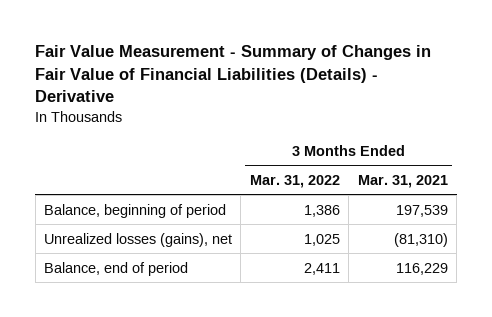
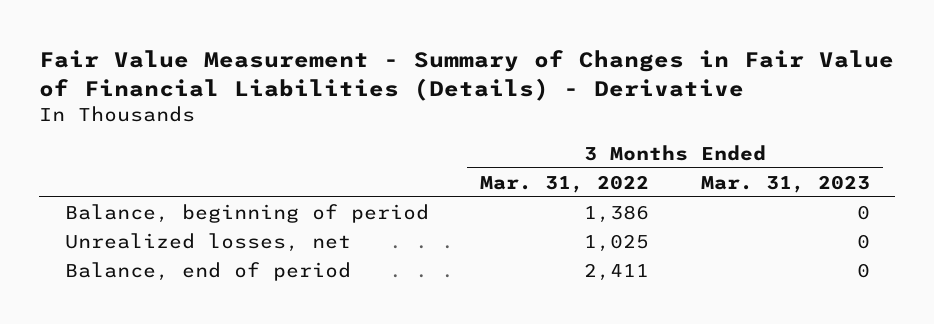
- | 3 Months Ended Mar. 31, 2022 | 3 Months Ended Mar. 31, 2021
+ | 3 Months Ended Mar. 31, 2022 | 3 Months Ended Mar. 31, 2023
- Unrealized losses (gains), net | 1,025 | (81,310)
+ Unrealized losses, net | 1,025 | 0

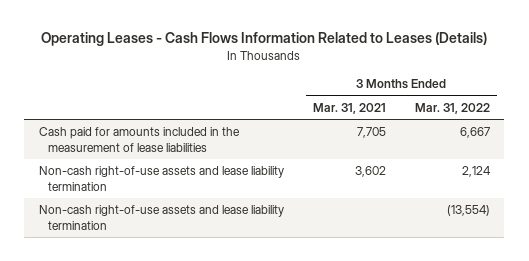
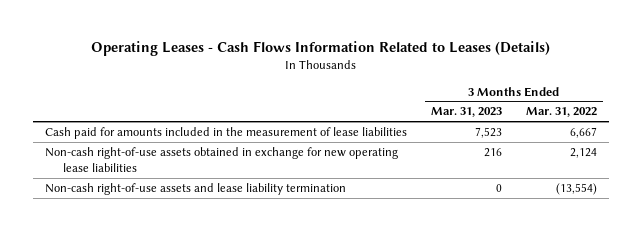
- | 3 Months Ended Mar. 31, 2021 | 3 Months Ended Mar. 31, 2022
+ | 3 Months Ended Mar. 31, 2023 | 3 Months Ended Mar. 31, 2022
- Non-cash right-of-use assets and lease liability termination | 3,602 | 2,124
+ Non-cash right-of-use assets obtained in exchange for new operating lease liabilities | 216 | 2,124

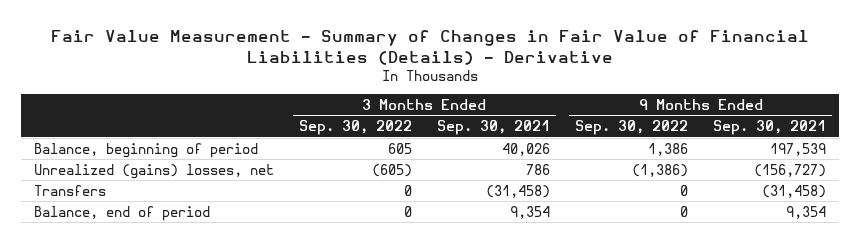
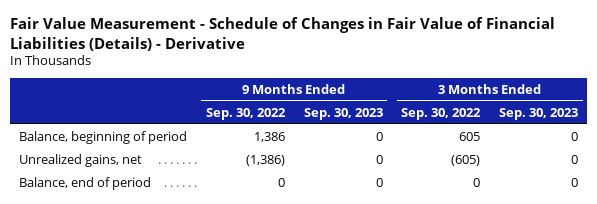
- Fair Value Measurement - Summary of Changes in Fair Value of Financial Liabilities (Details) - Derivative
+ Fair Value Measurement - Schedule of Changes in Fair Value of Financial Liabilities (Details) - Derivative
- | 3 Months Ended Sep. 30, 2022 | 3 Months Ended Sep. 30, 2021 | 9 Months Ended Sep. 30, 2022 | 9 Months Ended Sep. 30, 2021
+ | 9 Months Ended Sep. 30, 2022 | 9 Months Ended Sep. 30, 2023 | 3 Months Ended Sep. 30, 2022 | 3 Months Ended Sep. 30, 2023
- Unrealized (gains) losses, net | (605) | 786 | (1,386) | (156,727)
- Transfers | 0 | (31,458) | 0 | (31,458)
+ Unrealized gains, net | (1,386) | 0 | (605) | 0

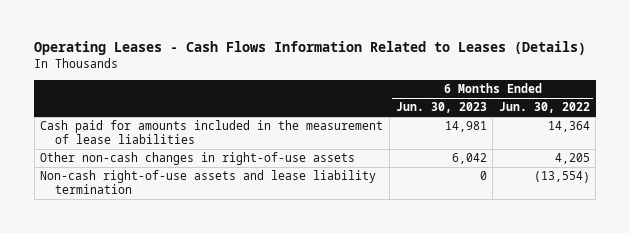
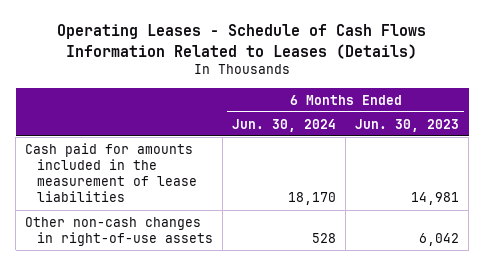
- Operating Leases - Cash Flows Information Related to Leases (Details)
+ Operating Leases - Schedule of Cash Flows Information Related to Leases (Details)
- | 6 Months Ended Jun. 30, 2023 | 6 Months Ended Jun. 30, 2022
+ | 6 Months Ended Jun. 30, 2024 | 6 Months Ended Jun. 30, 2023
- Non-cash right-of-use assets and lease liability termination | 0 | (13,554)

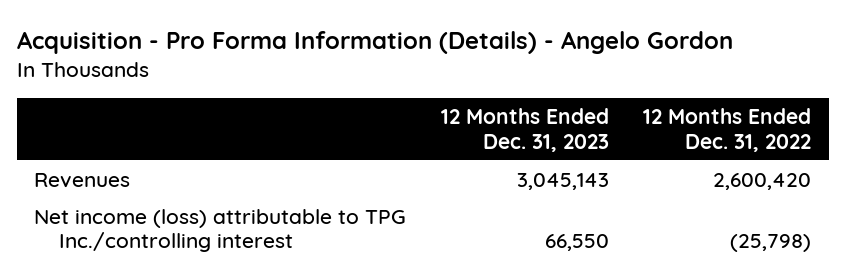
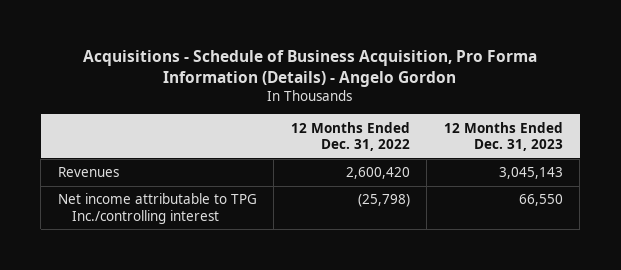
- Acquisition - Pro Forma Information (Details) - Angelo Gordon
+ Acquisitions - Schedule of Business Acquisition, Pro Forma Information (Details) - Angelo Gordon
- | 12 Months Ended Dec. 31, 2023 | 12 Months Ended Dec. 31, 2022
+ | 12 Months Ended Dec. 31, 2022 | 12 Months Ended Dec. 31, 2023
- Net income (loss) attributable to TPG Inc./controlling interest | 66,550 | (25,798)
+ Net income attributable to TPG Inc./controlling interest | (25,798) | 66,550

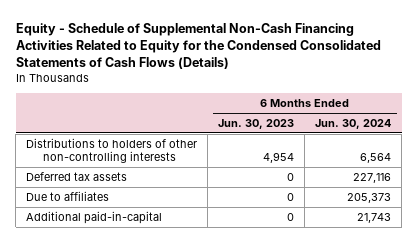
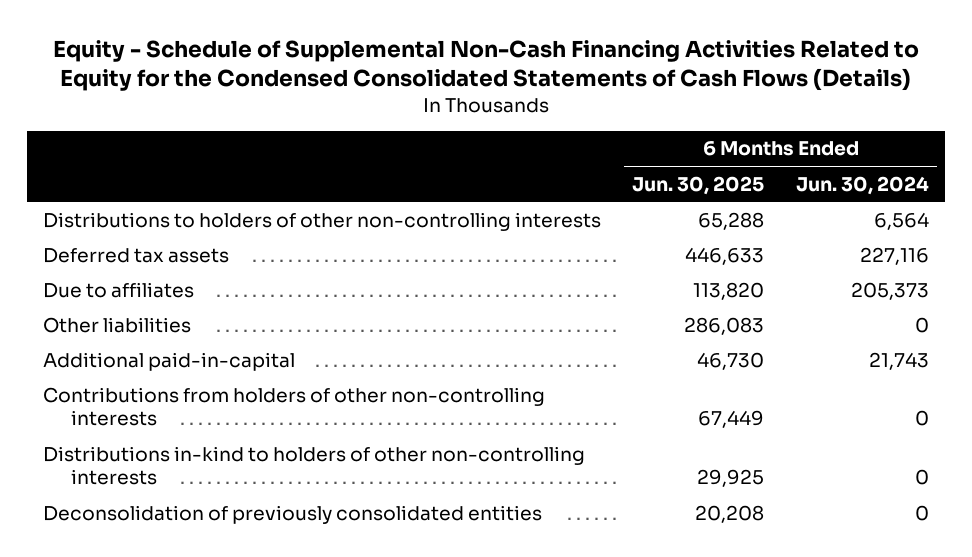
- | 6 Months Ended Jun. 30, 2023 | 6 Months Ended Jun. 30, 2024
+ | 6 Months Ended Jun. 30, 2025 | 6 Months Ended Jun. 30, 2024
+ Other liabilities | 286,083 | 0
+ Contributions from holders of other non-controlling interests | 67,449 | 0
+ Distributions in-kind to holders of other non-controlling interests | 29,925 | 0
+ Deconsolidation of previously consolidated entities | 20,208 | 0

